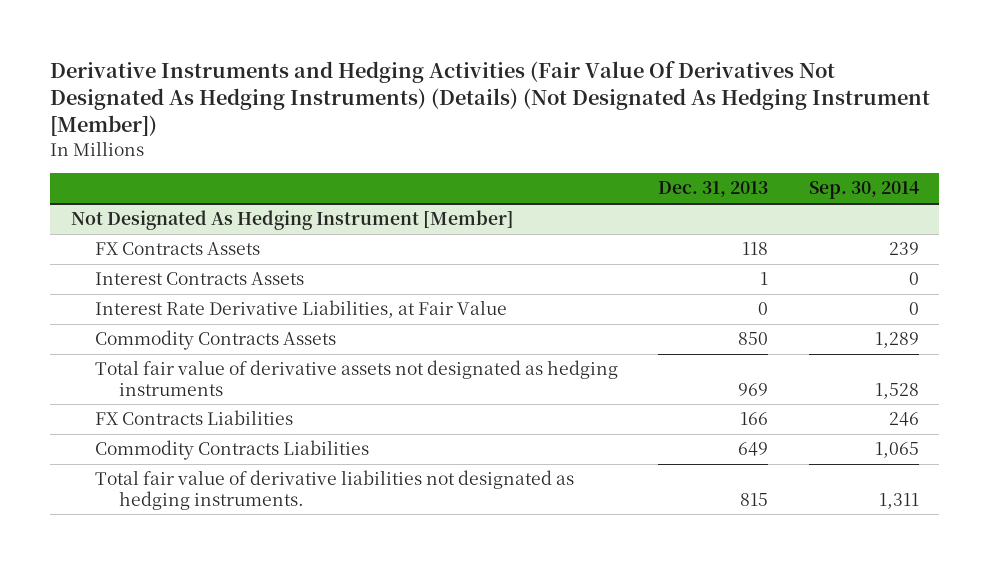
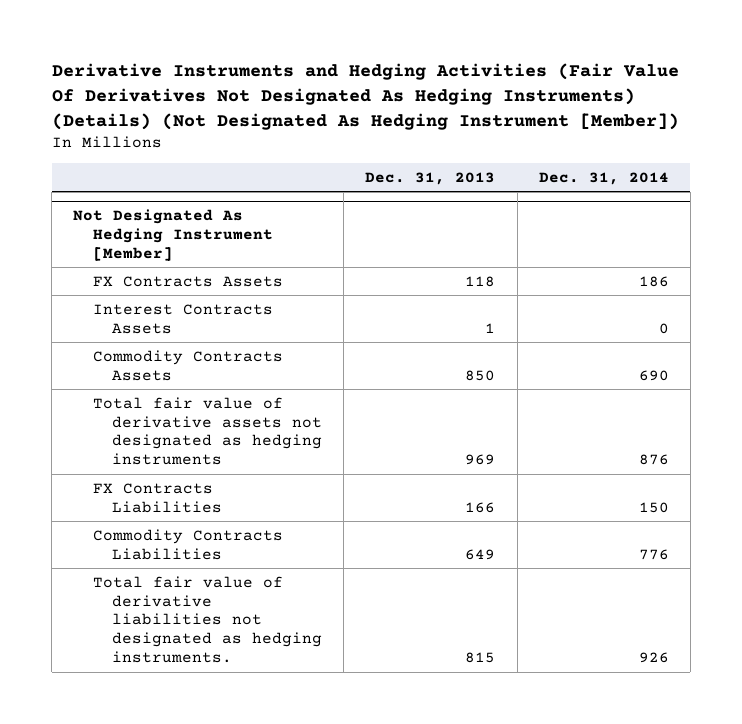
- | Dec. 31, 2013 | Sep. 30, 2014
+ | Dec. 31, 2013 | Dec. 31, 2014
@ Not Designated As Hedging Instrument [Member]
- Interest Rate Derivative Liabilities, at Fair Value | 0 | 0

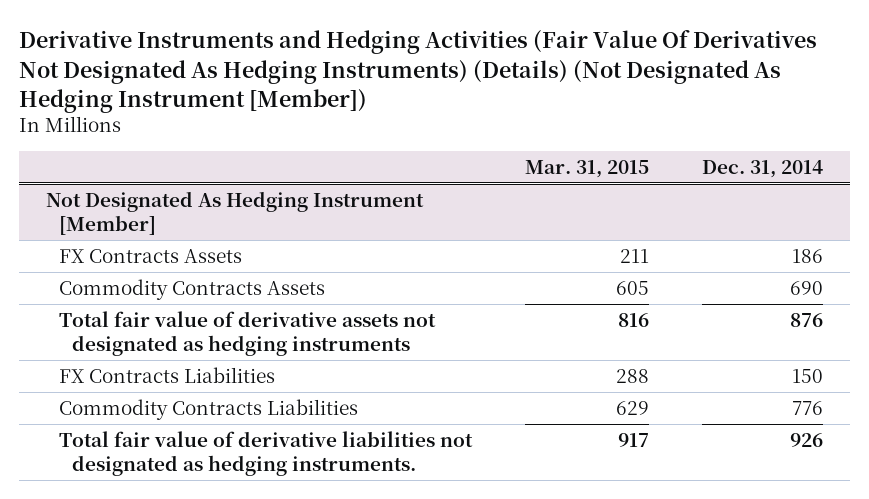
- | Dec. 31, 2013 | Dec. 31, 2014
+ | Mar. 31, 2015 | Dec. 31, 2014
@ Not Designated As Hedging Instrument [Member]
- Interest Contracts Assets | 1 | 0

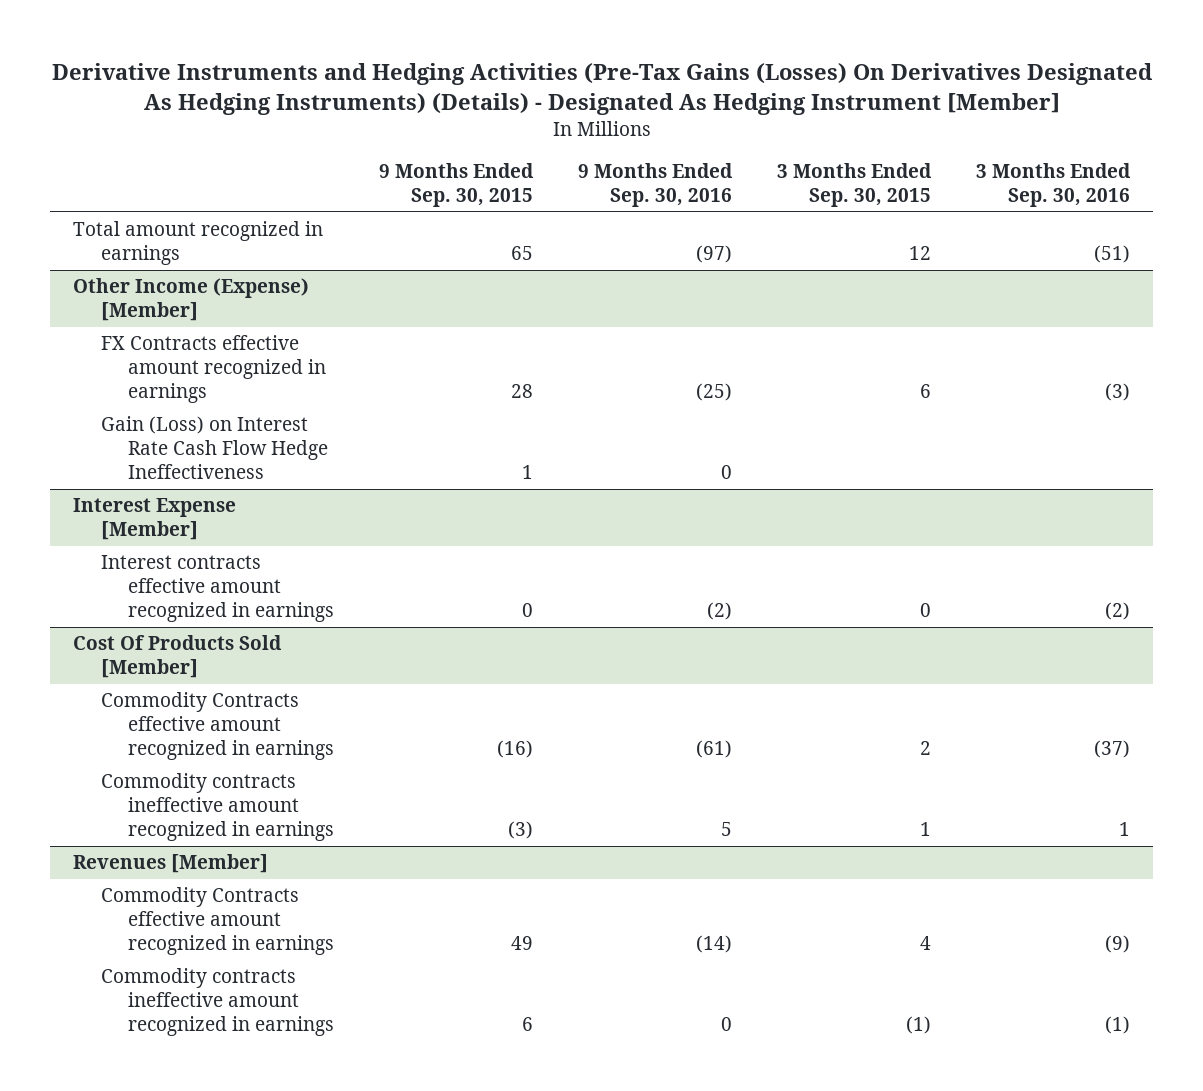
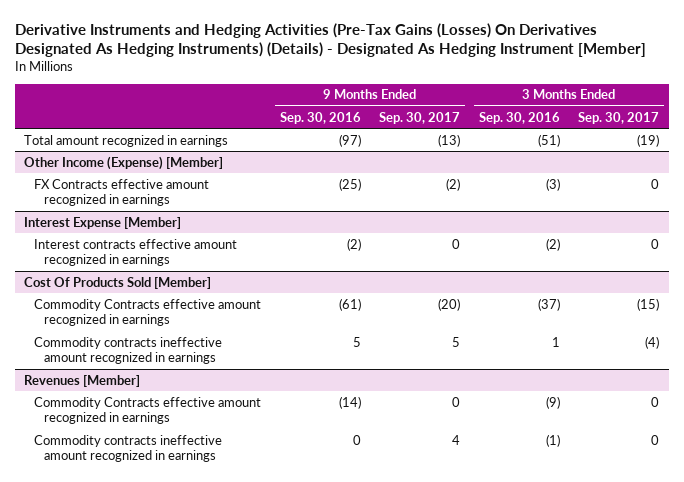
- | 9 Months Ended Sep. 30, 2015 | 9 Months Ended Sep. 30, 2016 | 3 Months Ended Sep. 30, 2015 | 3 Months Ended Sep. 30, 2016
+ | 9 Months Ended Sep. 30, 2016 | 9 Months Ended Sep. 30, 2017 | 3 Months Ended Sep. 30, 2016 | 3 Months Ended Sep. 30, 2017
@ Other Income (Expense) [Member]
- Gain (Loss) on Interest Rate Cash Flow Hedge Ineffectiveness | 1 | 0 | |

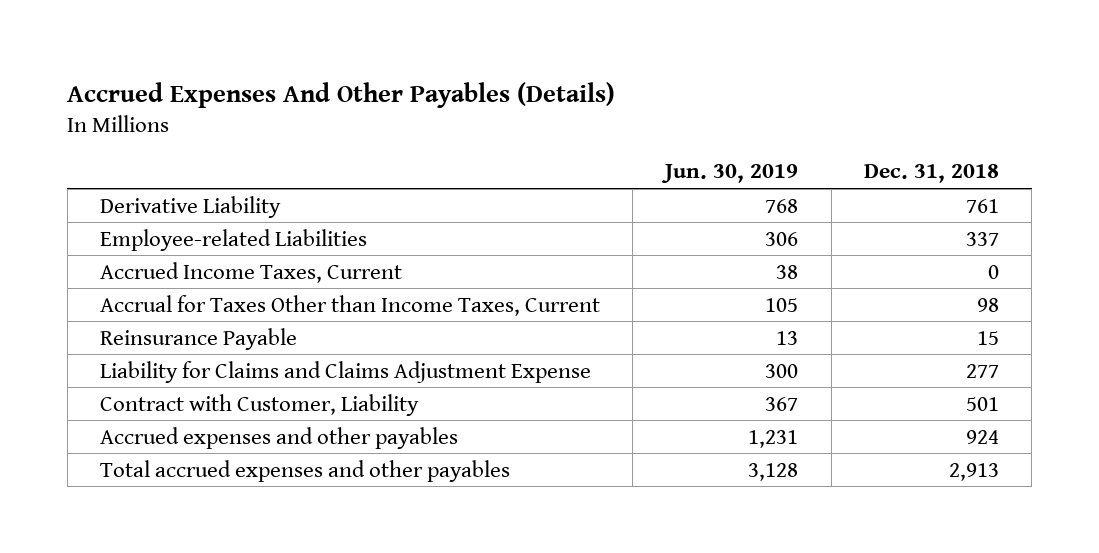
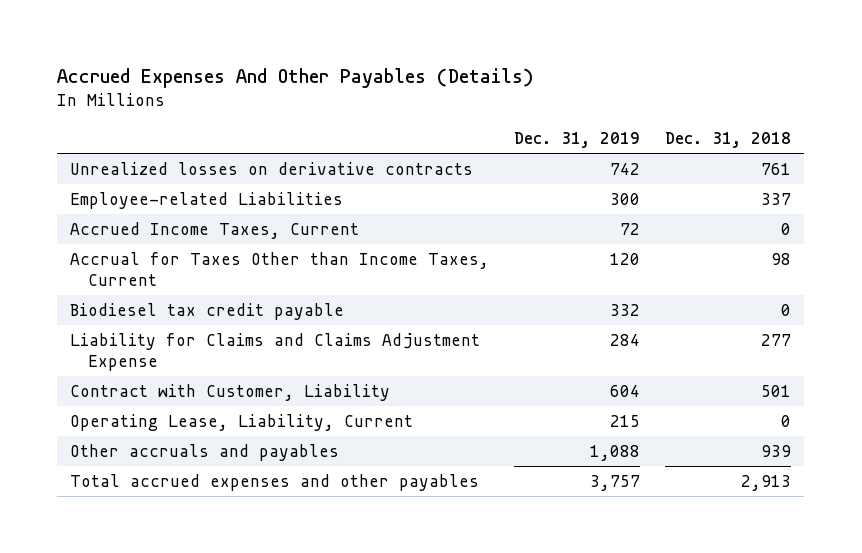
- | Jun. 30, 2019 | Dec. 31, 2018
+ | Dec. 31, 2019 | Dec. 31, 2018
- Derivative Liability | 768 | 761
+ Unrealized losses on derivative contracts | 742 | 761
- Reinsurance Payable | 13 | 15
+ Biodiesel tax credit payable | 332 | 0
- Accrued expenses and other payables | 1,231 | 924
+ Operating Lease, Liability, Current | 215 | 0
+ Other accruals and payables | 1,088 | 939

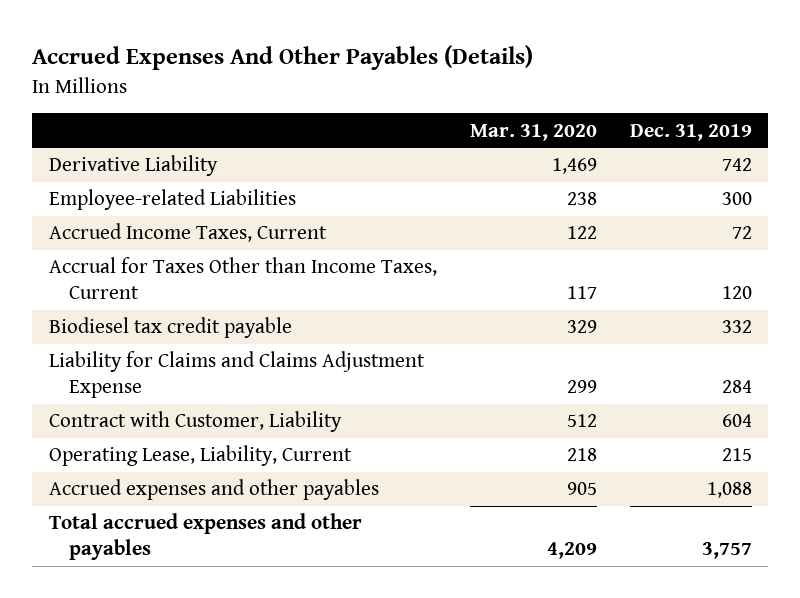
- | Dec. 31, 2019 | Dec. 31, 2018
+ | Mar. 31, 2020 | Dec. 31, 2019
- Unrealized losses on derivative contracts | 742 | 761
+ Derivative Liability | 1,469 | 742
- Other accruals and payables | 1,088 | 939
+ Accrued expenses and other payables | 905 | 1,088

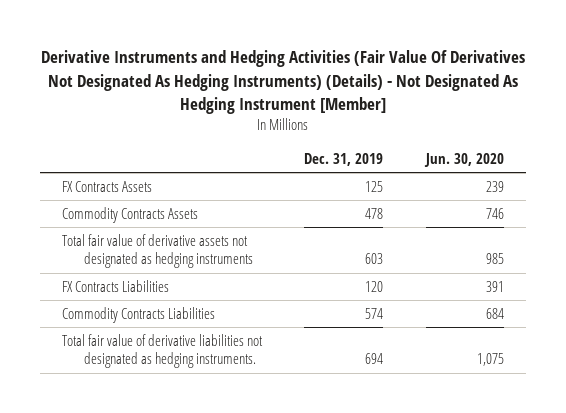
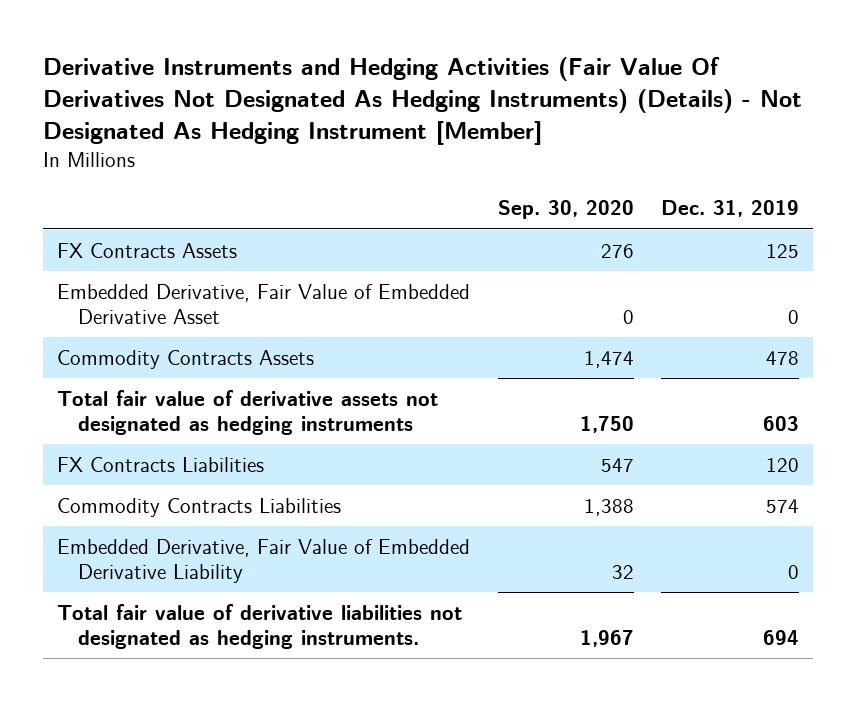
- | Dec. 31, 2019 | Jun. 30, 2020
+ | Sep. 30, 2020 | Dec. 31, 2019
+ Embedded Derivative, Fair Value of Embedded Derivative Asset | 0 | 0
+ Embedded Derivative, Fair Value of Embedded Derivative Liability | 32 | 0

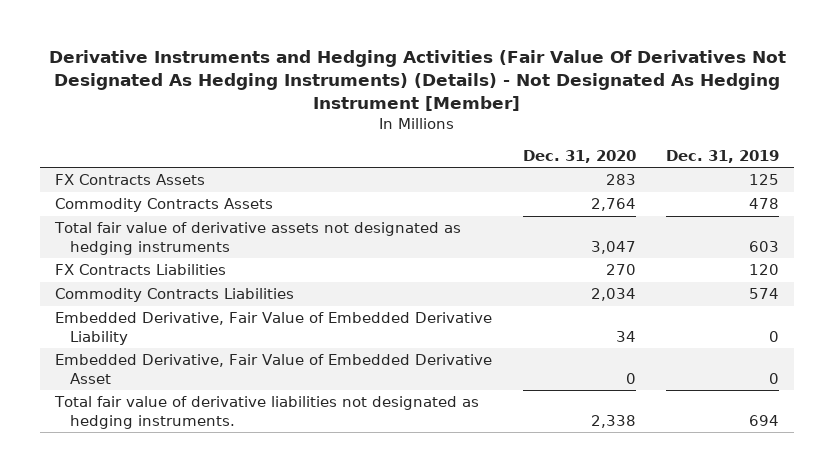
- | Sep. 30, 2020 | Dec. 31, 2019
+ | Dec. 31, 2020 | Dec. 31, 2019
moved down: Embedded Derivative, Fair Value of Embedded Derivative Asset | 0 | 0

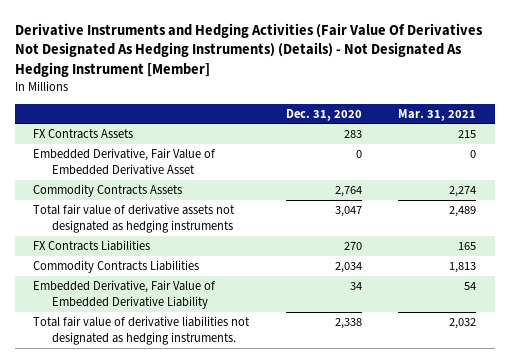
- | Dec. 31, 2020 | Dec. 31, 2019
+ | Dec. 31, 2020 | Mar. 31, 2021
moved up: Embedded Derivative, Fair Value of Embedded Derivative Asset | 0 | 0

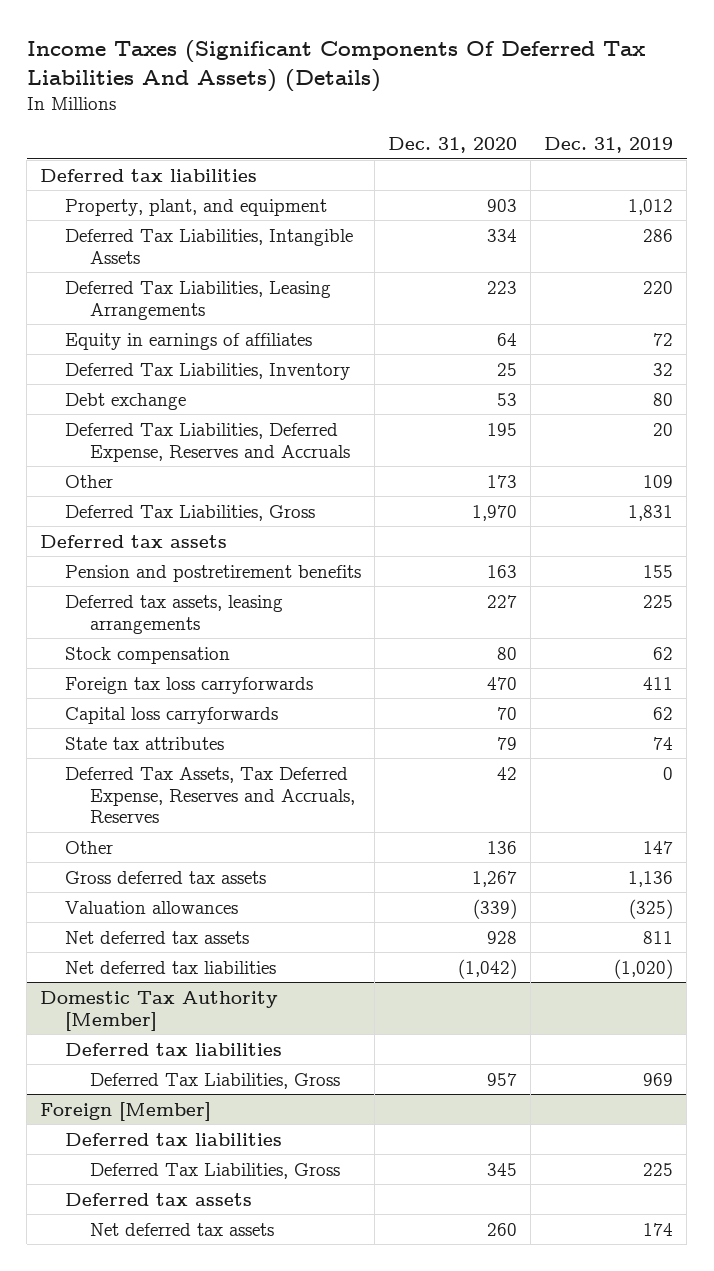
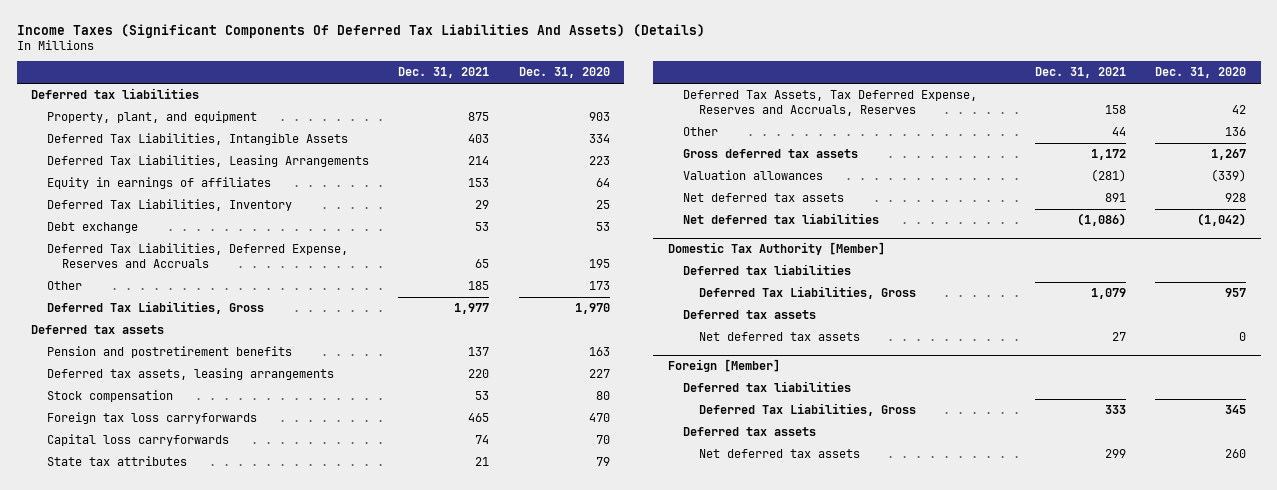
- | Dec. 31, 2020 | Dec. 31, 2019
+ | Dec. 31, 2021 | Dec. 31, 2020
@ Domestic Tax Authority [Member]
+ Deferred tax assets
+ Net deferred tax assets | 27 | 0

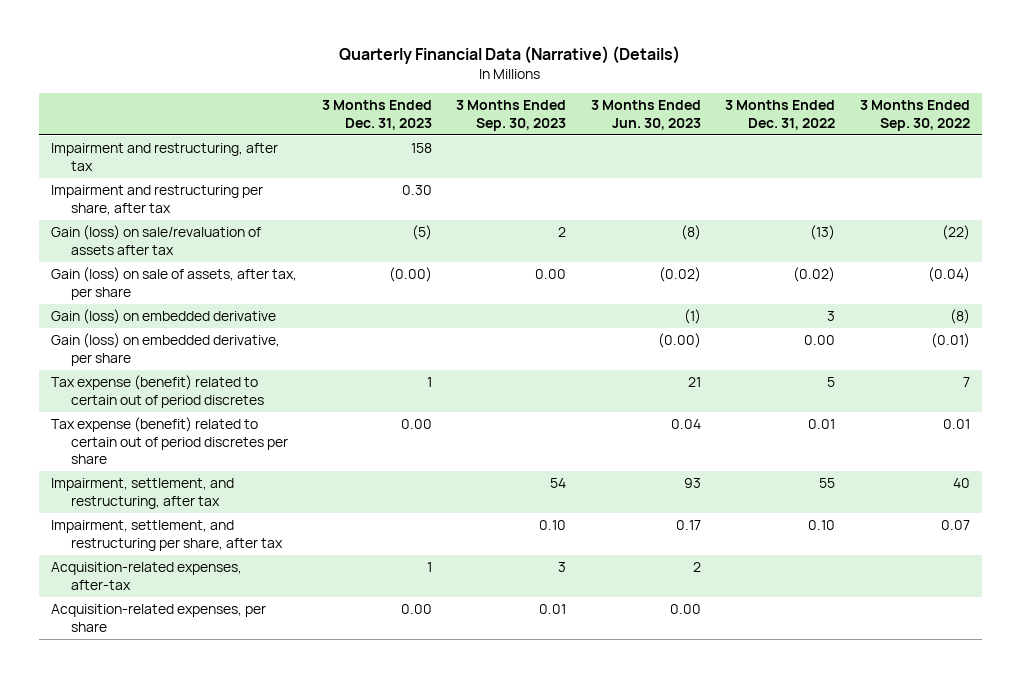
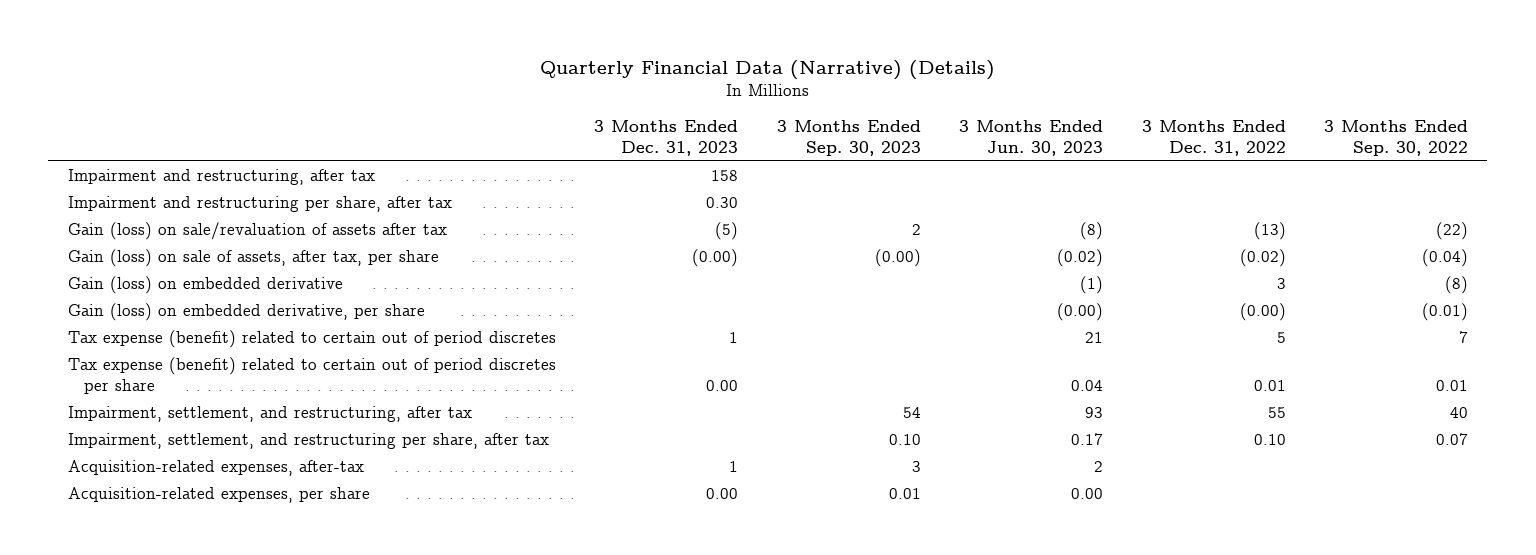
- Gain (loss) on sale of assets, after tax, per share | (0.00) | 0.00 | (0.02) | (0.02) | (0.04)
+ Gain (loss) on sale of assets, after tax, per share | (0.00) | (0.00) | (0.02) | (0.02) | (0.04)
- Gain (loss) on embedded derivative, per share | | | (0.00) | 0.00 | (0.01)
+ Gain (loss) on embedded derivative, per share | | | (0.00) | (0.00) | (0.01)

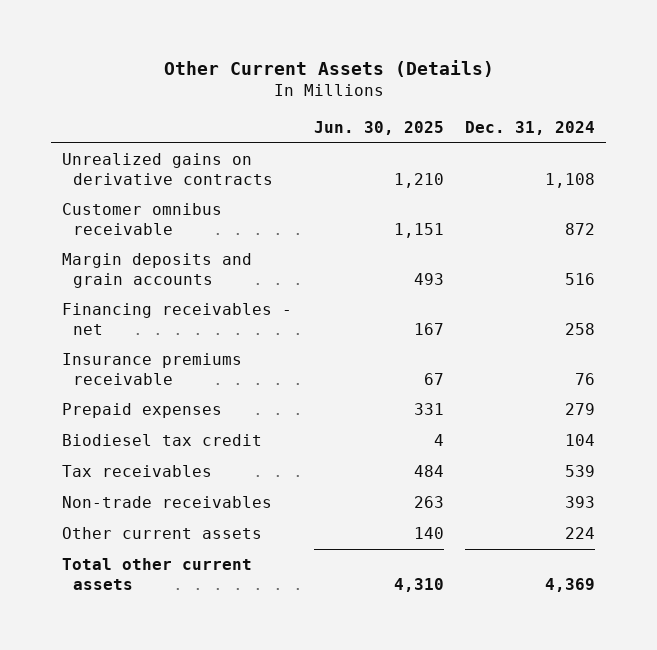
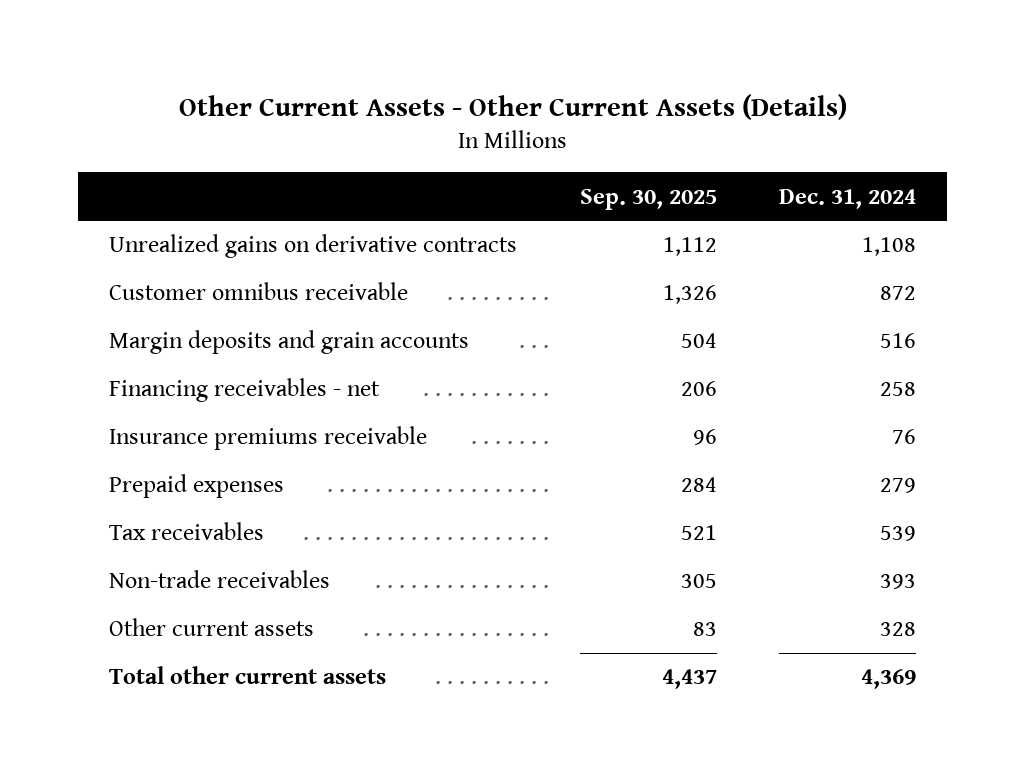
- Other Current Assets (Details)
+ Other Current Assets - Other Current Assets (Details)
- | Jun. 30, 2025 | Dec. 31, 2024
+ | Sep. 30, 2025 | Dec. 31, 2024
- Biodiesel tax credit | 4 | 104
- Other current assets | 140 | 224
+ Other current assets | 83 | 328

